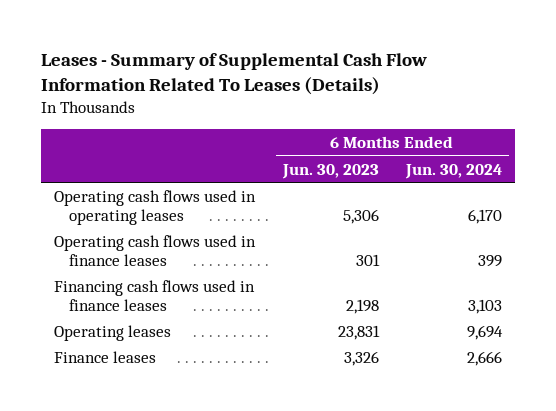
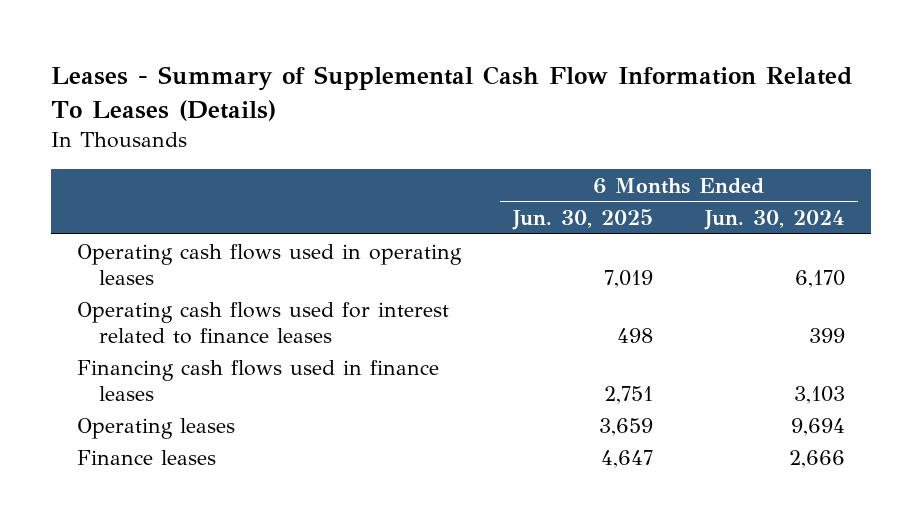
- | 6 Months Ended Jun. 30, 2023 | 6 Months Ended Jun. 30, 2024
+ | 6 Months Ended Jun. 30, 2025 | 6 Months Ended Jun. 30, 2024
- Operating cash flows used in finance leases | 301 | 399
+ Operating cash flows used for interest related to finance leases | 498 | 399

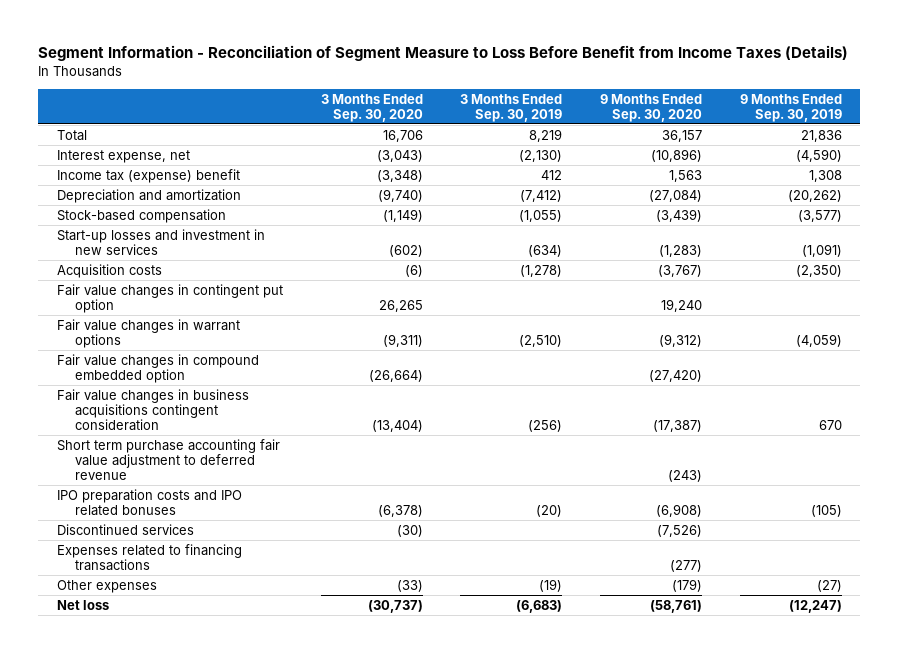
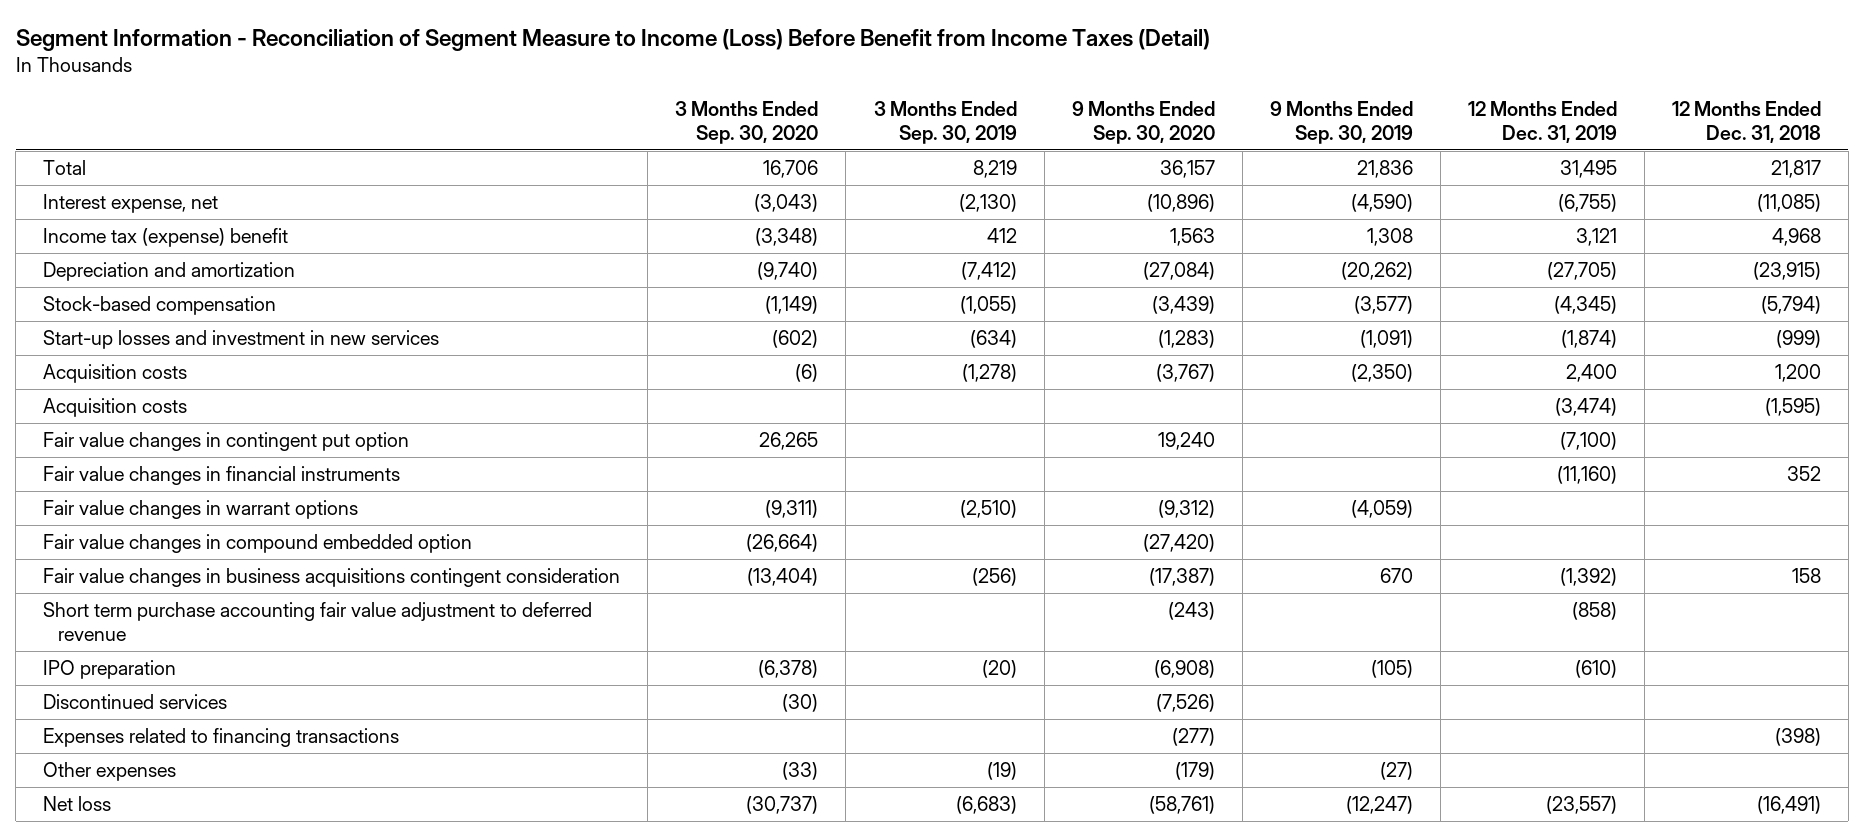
- Segment Information - Reconciliation of Segment Measure to Loss Before Benefit from Income Taxes (Details)
+ Segment Information - Reconciliation of Segment Measure to Income (Loss) Before Benefit from Income Taxes (Detail)
- | 3 Months Ended Sep. 30, 2020 | 3 Months Ended Sep. 30, 2019 | 9 Months Ended Sep. 30, 2020 | 9 Months Ended Sep. 30, 2019
+ | 3 Months Ended Sep. 30, 2020 | 3 Months Ended Sep. 30, 2019 | 9 Months Ended Sep. 30, 2020 | 9 Months Ended Sep. 30, 2019 | 12 Months Ended Dec. 31, 2019 | 12 Months Ended Dec. 31, 2018
+ Acquisition costs | | | | | (3,474) | (1,595)
+ Fair value changes in financial instruments | | | | | (11,160) | 352
- IPO preparation costs and IPO related bonuses | (6,378) | (20) | (6,908) | (105)
+ IPO preparation | (6,378) | (20) | (6,908) | (105) | (610) |

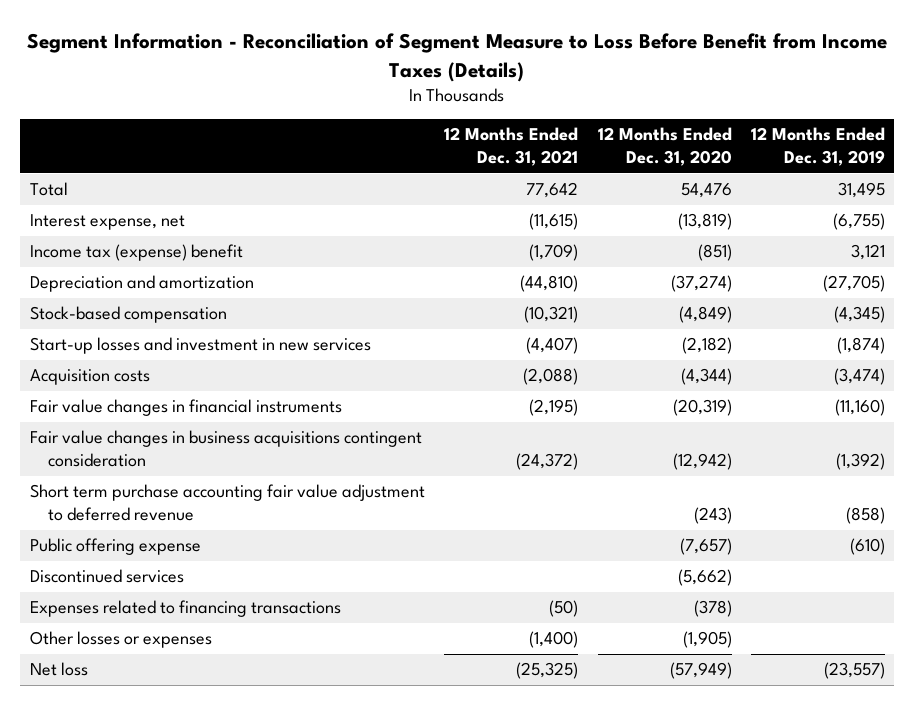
- Segment Information - Reconciliation of Segment Measure to Income (Loss) Before Benefit from Income Taxes (Detail)
+ Segment Information - Reconciliation of Segment Measure to Loss Before Benefit from Income Taxes (Details)
- | 3 Months Ended Sep. 30, 2020 | 3 Months Ended Sep. 30, 2019 | 9 Months Ended Sep. 30, 2020 | 9 Months Ended Sep. 30, 2019 | 12 Months Ended Dec. 31, 2019 | 12 Months Ended Dec. 31, 2018
+ | 12 Months Ended Dec. 31, 2021 | 12 Months Ended Dec. 31, 2020 | 12 Months Ended Dec. 31, 2019
- Acquisition costs | (6) | (1,278) | (3,767) | (2,350) | 2,400 | 1,200
- Fair value changes in contingent put option | 26,265 | | 19,240 | | (7,100) |
- Fair value changes in warrant options | (9,311) | (2,510) | (9,312) | (4,059) | |
- Fair value changes in compound embedded option | (26,664) | | (27,420) | | |
- IPO preparation | (6,378) | (20) | (6,908) | (105) | (610) |
+ Public offering expense | | (7,657) | (610)
- Other expenses | (33) | (19) | (179) | (27) | |
+ Other losses or expenses | (1,400) | (1,905) |

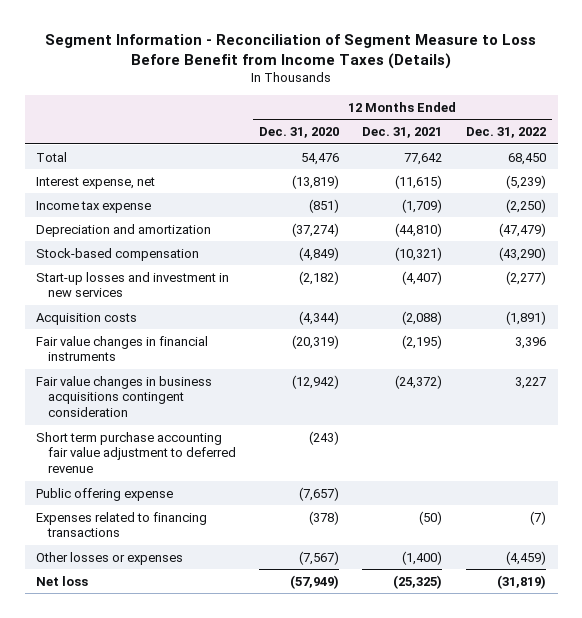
- | 12 Months Ended Dec. 31, 2021 | 12 Months Ended Dec. 31, 2020 | 12 Months Ended Dec. 31, 2019
+ | 12 Months Ended Dec. 31, 2020 | 12 Months Ended Dec. 31, 2021 | 12 Months Ended Dec. 31, 2022
- Income tax (expense) benefit | (1,709) | (851) | 3,121
+ Income tax expense | (851) | (1,709) | (2,250)
- Discontinued services | | (5,662) |
- Other losses or expenses | (1,400) | (1,905) |
+ Other losses or expenses | (7,567) | (1,400) | (4,459)

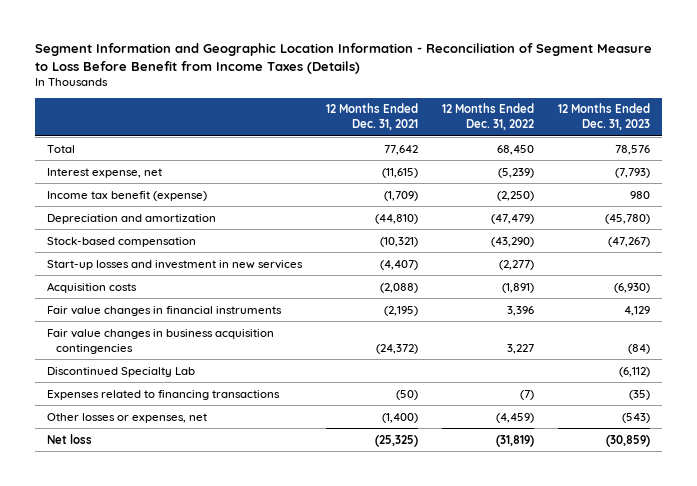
- Segment Information - Reconciliation of Segment Measure to Loss Before Benefit from Income Taxes (Details)
+ Segment Information and Geographic Location Information - Reconciliation of Segment Measure to Loss Before Benefit from Income Taxes (Details)
- | 12 Months Ended Dec. 31, 2020 | 12 Months Ended Dec. 31, 2021 | 12 Months Ended Dec. 31, 2022
+ | 12 Months Ended Dec. 31, 2021 | 12 Months Ended Dec. 31, 2022 | 12 Months Ended Dec. 31, 2023
- Income tax expense | (851) | (1,709) | (2,250)
+ Income tax benefit (expense) | (1,709) | (2,250) | 980
- Fair value changes in business acquisitions contingent consideration | (12,942) | (24,372) | 3,227
- Short term purchase accounting fair value adjustment to deferred revenue | (243) | |
- Public offering expense | (7,657) | |
+ Fair value changes in business acquisition contingencies | (24,372) | 3,227 | (84)
+ Discontinued Specialty Lab | | | (6,112)
- Other losses or expenses | (7,567) | (1,400) | (4,459)
+ Other losses or expenses, net | (1,400) | (4,459) | (543)

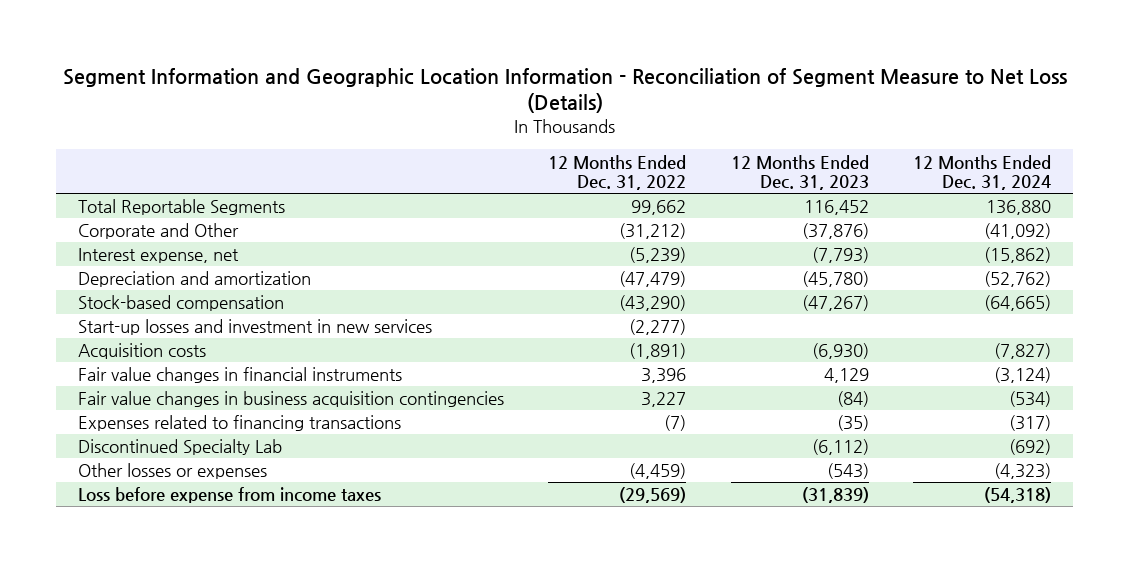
- Segment Information and Geographic Location Information - Reconciliation of Segment Measure to Loss Before Benefit from Income Taxes (Details)
+ Segment Information and Geographic Location Information - Reconciliation of Segment Measure to Net Loss (Details)
- | 12 Months Ended Dec. 31, 2021 | 12 Months Ended Dec. 31, 2022 | 12 Months Ended Dec. 31, 2023
+ | 12 Months Ended Dec. 31, 2022 | 12 Months Ended Dec. 31, 2023 | 12 Months Ended Dec. 31, 2024
- Total | 77,642 | 68,450 | 78,576
+ Total Reportable Segments | 99,662 | 116,452 | 136,880
+ Corporate and Other | (31,212) | (37,876) | (41,092)
- Income tax benefit (expense) | (1,709) | (2,250) | 980
- Other losses or expenses, net | (1,400) | (4,459) | (543)
- Net loss | (25,325) | (31,819) | (30,859)
moved down: Discontinued Specialty Lab | | (6,112) | (692)
+ Other losses or expenses | (4,459) | (543) | (4,323)
+ Loss before expense from income taxes | (29,569) | (31,839) | (54,318)

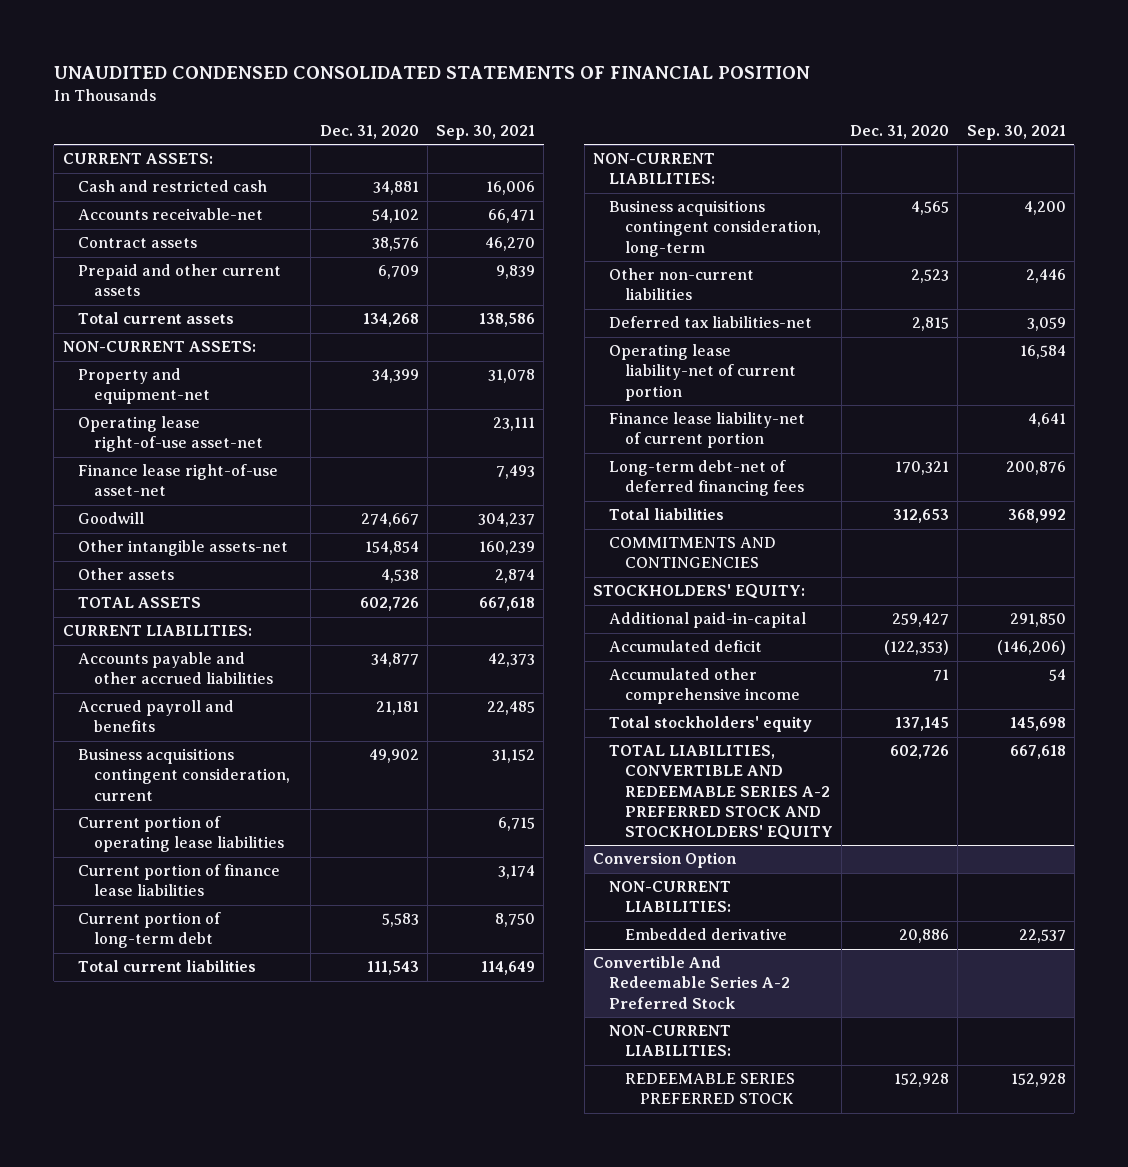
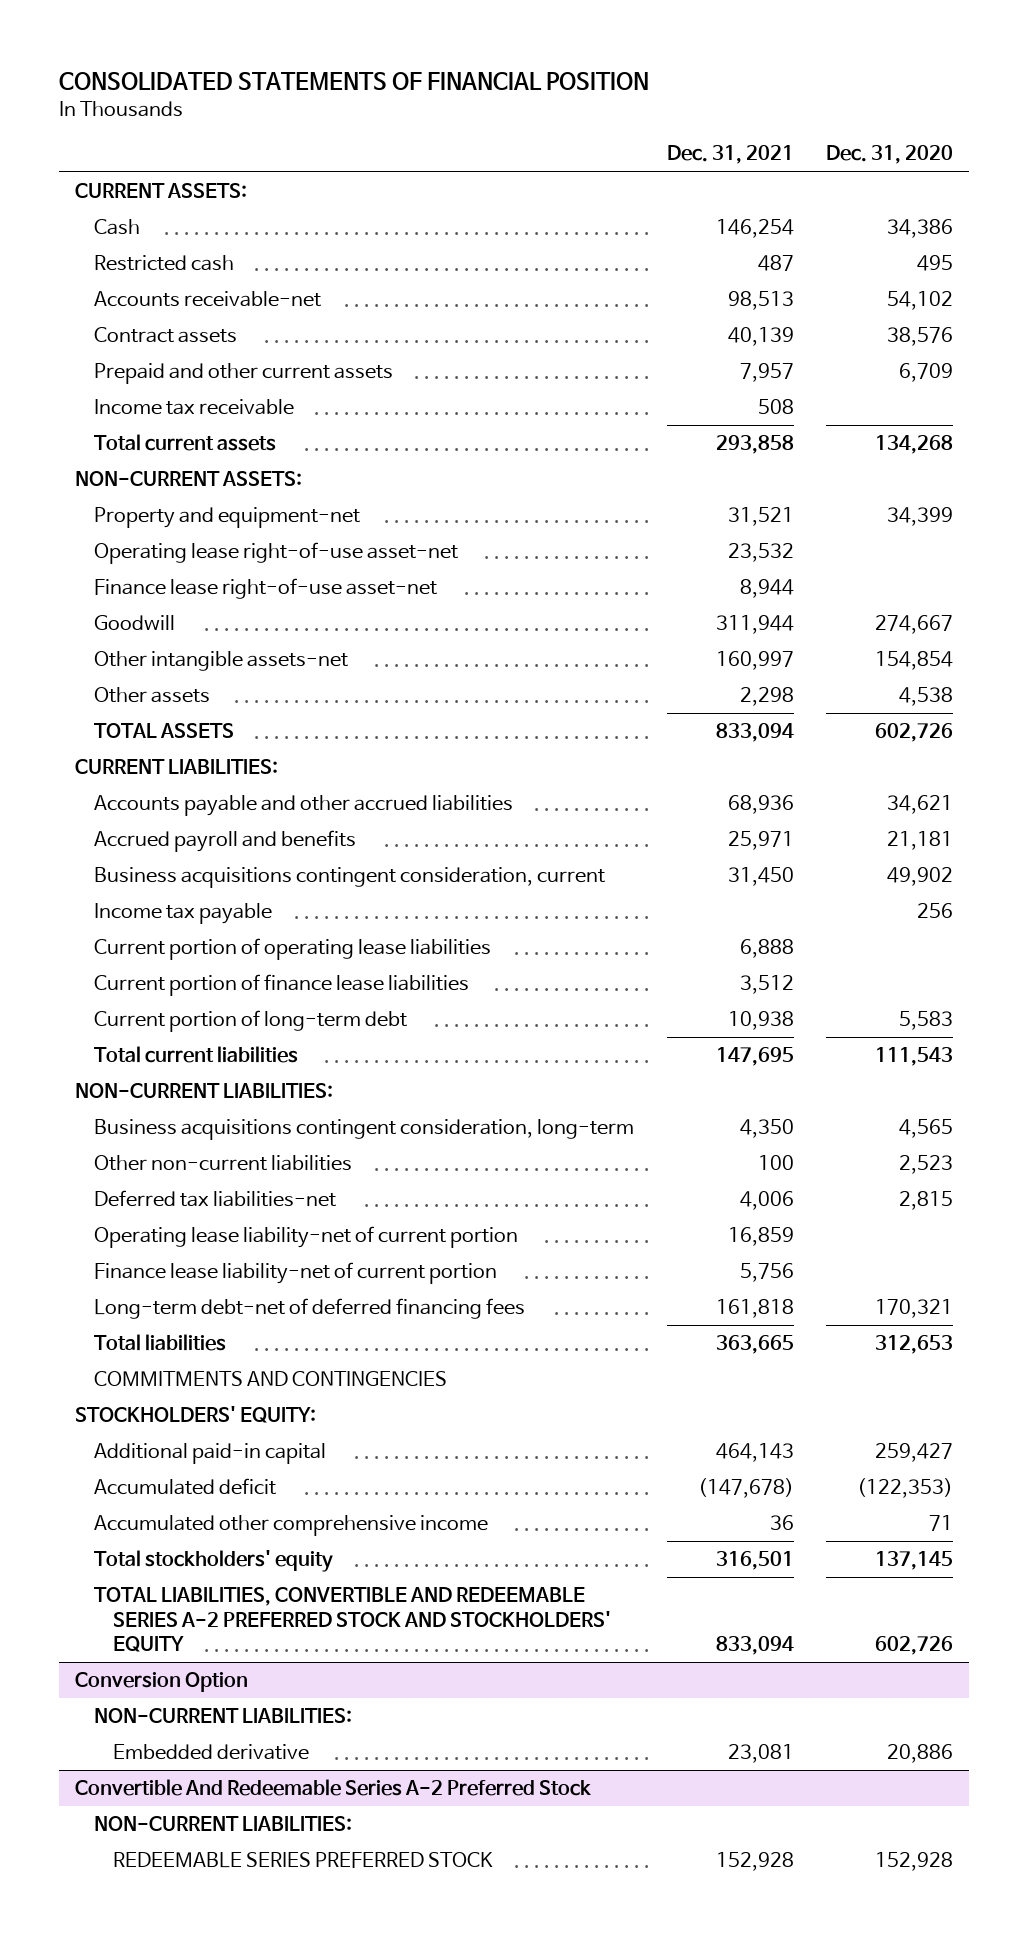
- UNAUDITED CONDENSED CONSOLIDATED STATEMENTS OF FINANCIAL POSITION
+ CONSOLIDATED STATEMENTS OF FINANCIAL POSITION
- | Dec. 31, 2020 | Sep. 30, 2021
+ | Dec. 31, 2021 | Dec. 31, 2020
- Cash and restricted cash | 34,881 | 16,006
+ Cash | 146,254 | 34,386
+ Restricted cash | 487 | 495
+ Income tax receivable | 508 |
- Accounts payable and other accrued liabilities | 34,877 | 42,373
+ Accounts payable and other accrued liabilities | 68,936 | 34,621
+ Income tax payable | | 256
- Additional paid-in-capital | 259,427 | 291,850
+ Additional paid-in capital | 464,143 | 259,427

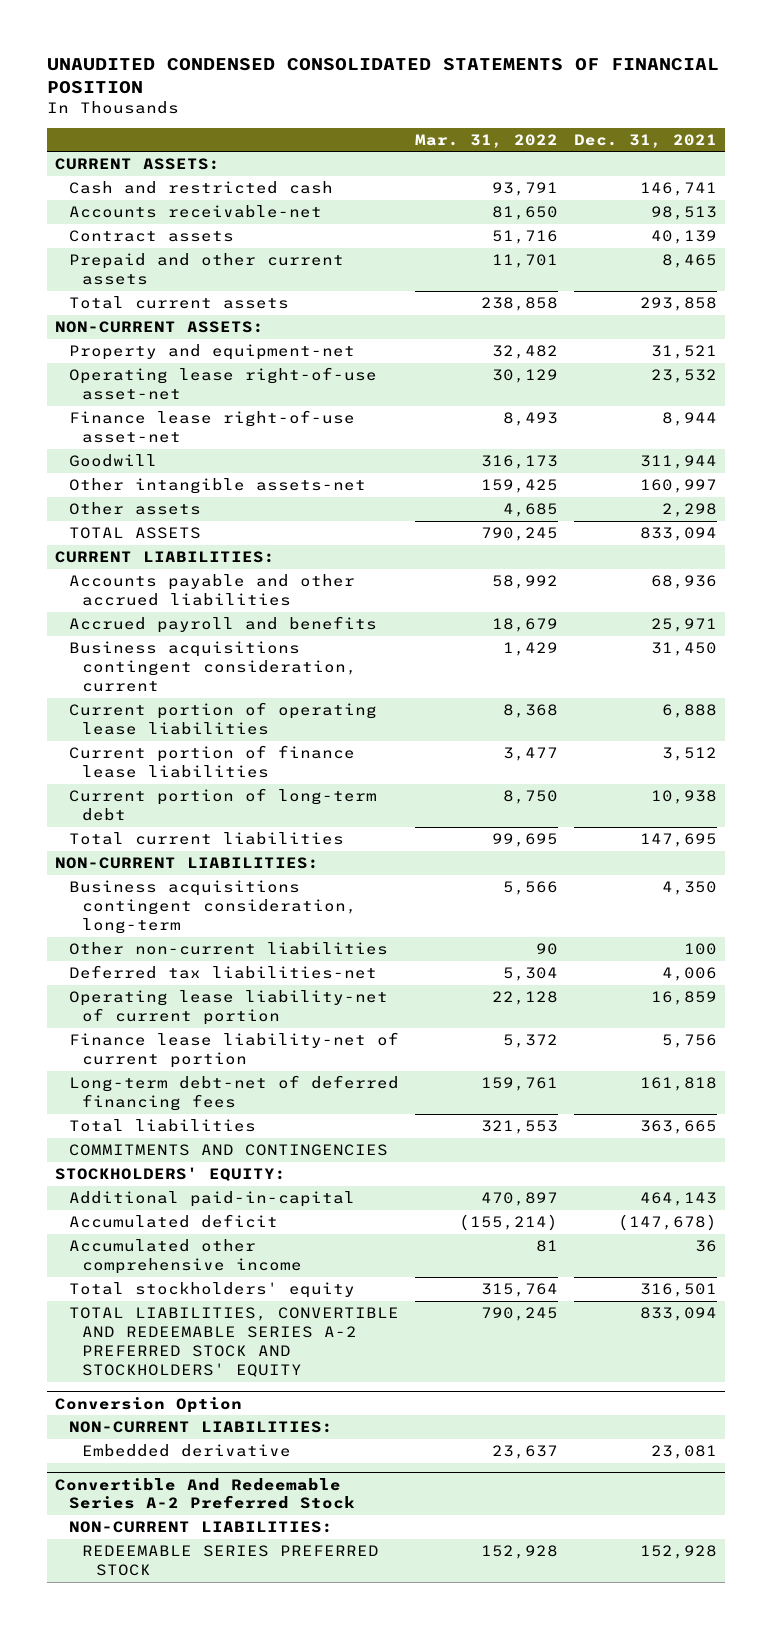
- CONSOLIDATED STATEMENTS OF FINANCIAL POSITION
+ UNAUDITED CONDENSED CONSOLIDATED STATEMENTS OF FINANCIAL POSITION
- | Dec. 31, 2021 | Dec. 31, 2020
+ | Mar. 31, 2022 | Dec. 31, 2021
- Cash | 146,254 | 34,386
- Restricted cash | 487 | 495
+ Cash and restricted cash | 93,791 | 146,741
- Prepaid and other current assets | 7,957 | 6,709
- Income tax receivable | 508 |
+ Prepaid and other current assets | 11,701 | 8,465
- Income tax payable | | 256
- Additional paid-in capital | 464,143 | 259,427
+ Additional paid-in-capital | 470,897 | 464,143

